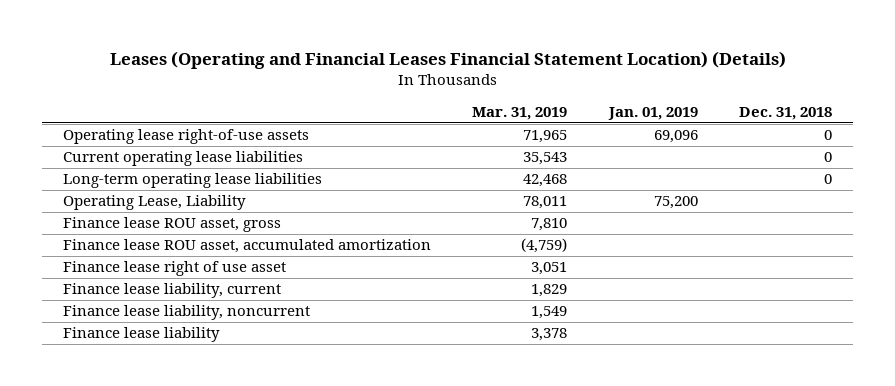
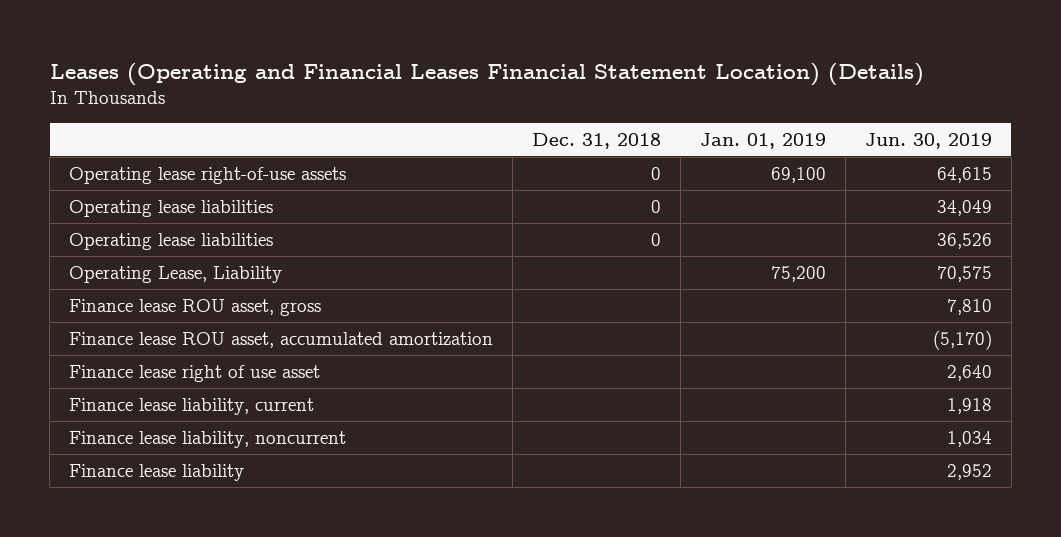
- | Mar. 31, 2019 | Jan. 01, 2019 | Dec. 31, 2018
+ | Dec. 31, 2018 | Jan. 01, 2019 | Jun. 30, 2019
- Operating lease right-of-use assets | 71,965 | 69,096 | 0
- Current operating lease liabilities | 35,543 | | 0
- Long-term operating lease liabilities | 42,468 | | 0
+ Operating lease right-of-use assets | 0 | 69,100 | 64,615
+ Operating lease liabilities | 0 | | 34,049
+ Operating lease liabilities | 0 | | 36,526

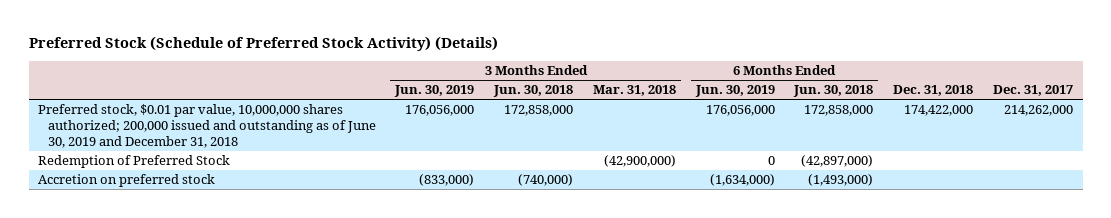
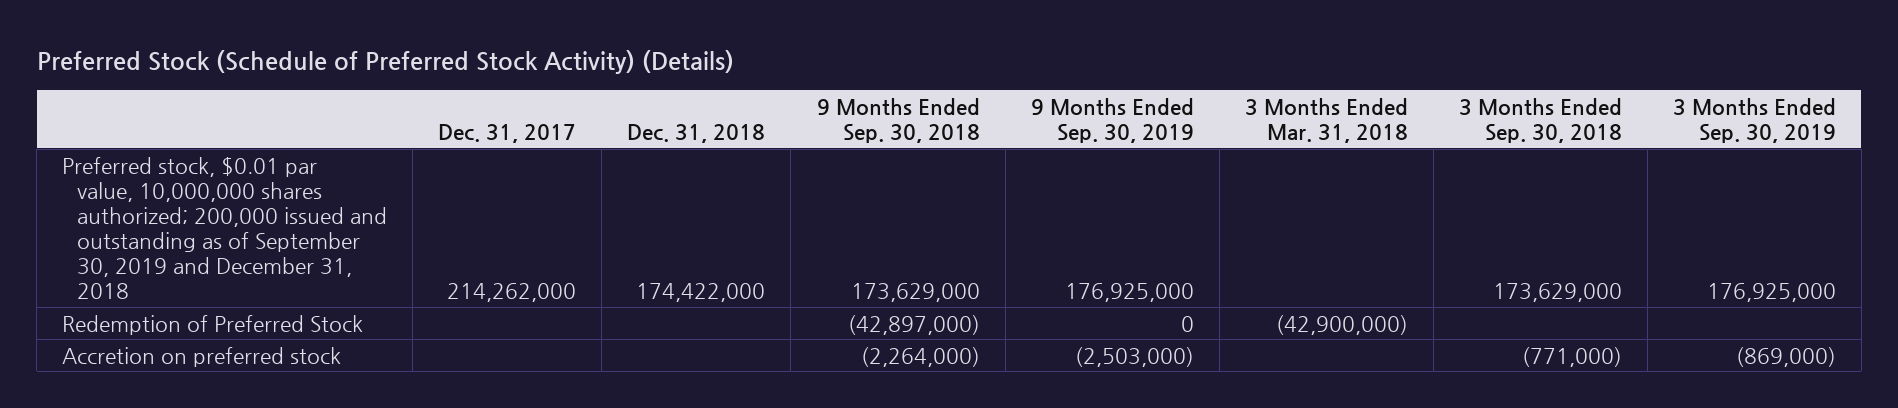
- | 3 Months Ended Jun. 30, 2019 | 3 Months Ended Jun. 30, 2018 | 3 Months Ended Mar. 31, 2018 | 6 Months Ended Jun. 30, 2019 | 6 Months Ended Jun. 30, 2018 | Dec. 31, 2018 | Dec. 31, 2017
+ | Dec. 31, 2017 | Dec. 31, 2018 | 9 Months Ended Sep. 30, 2018 | 9 Months Ended Sep. 30, 2019 | 3 Months Ended Mar. 31, 2018 | 3 Months Ended Sep. 30, 2018 | 3 Months Ended Sep. 30, 2019
- Preferred stock, $0.01 par value, 10,000,000 shares authorized; 200,000 issued and outstanding as of June 30, 2019 and December 31, 2018 | 176,056,000 | 172,858,000 | | 176,056,000 | 172,858,000 | 174,422,000 | 214,262,000
+ Preferred stock, $0.01 par value, 10,000,000 shares authorized; 200,000 issued and outstanding as of September 30, 2019 and December 31, 2018 | 214,262,000 | 174,422,000 | 173,629,000 | 176,925,000 | | 173,629,000 | 176,925,000

